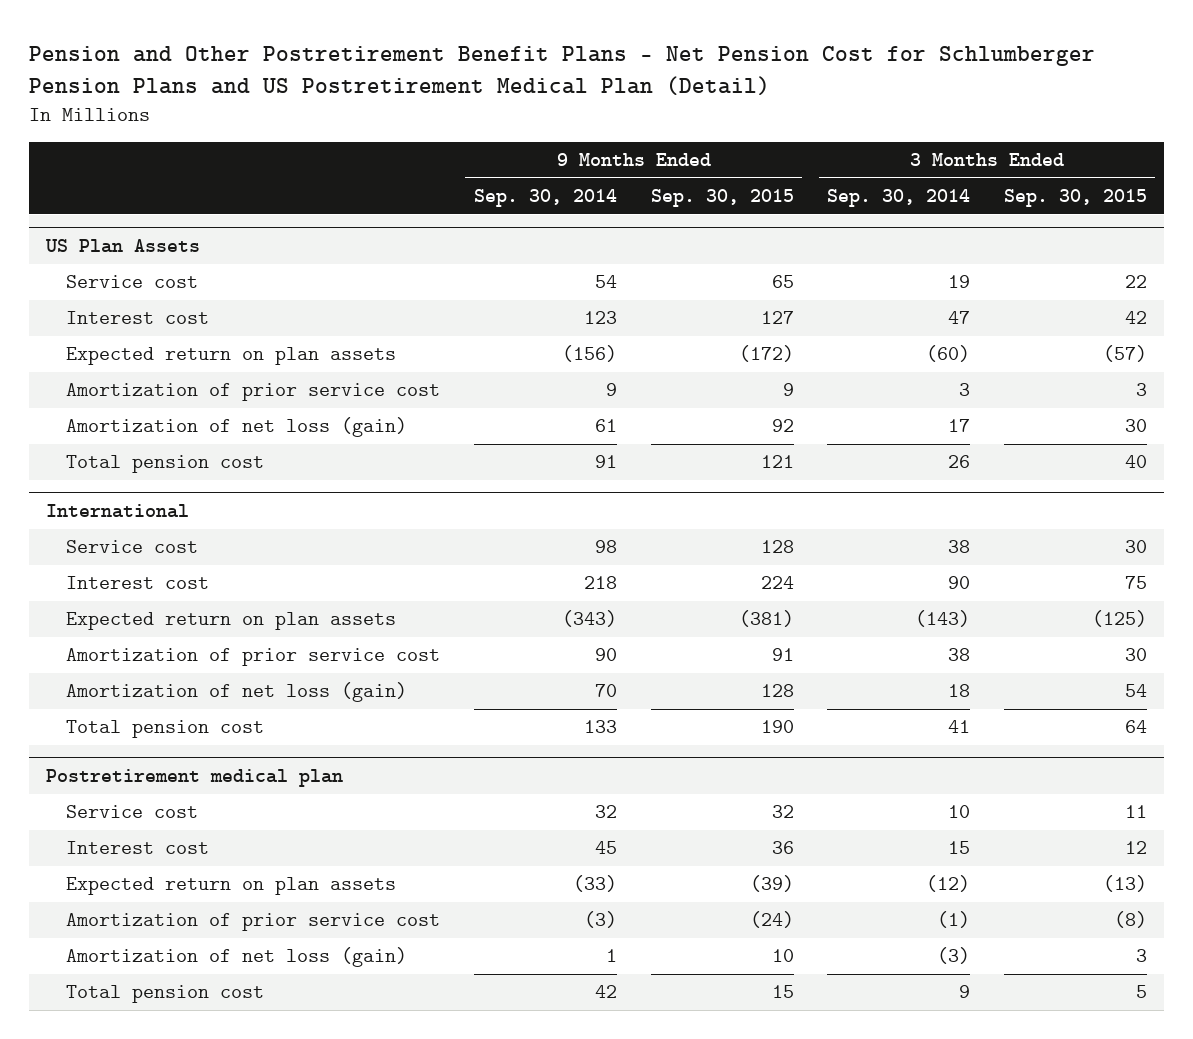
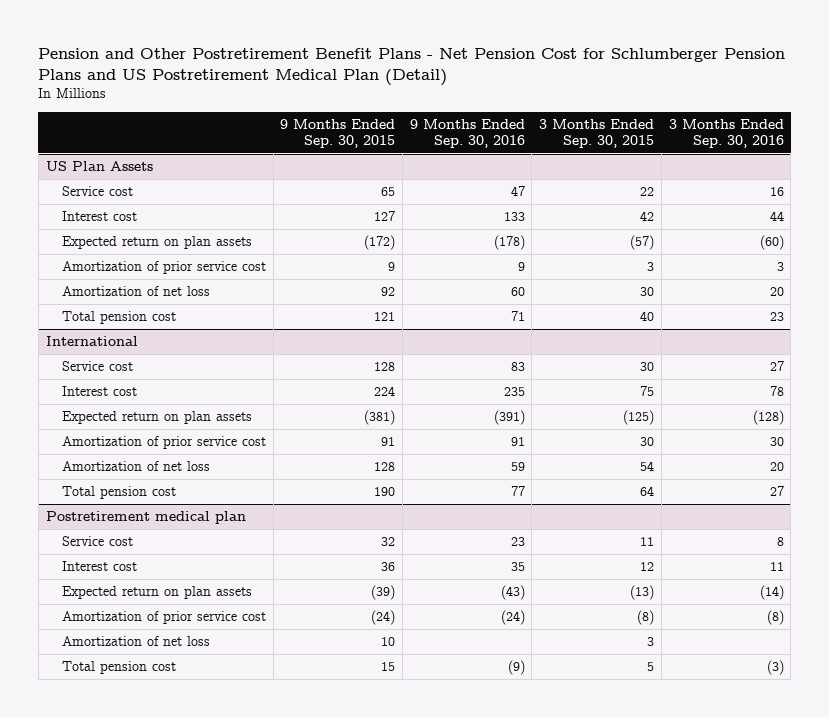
- | 9 Months Ended Sep. 30, 2014 | 9 Months Ended Sep. 30, 2015 | 3 Months Ended Sep. 30, 2014 | 3 Months Ended Sep. 30, 2015
+ | 9 Months Ended Sep. 30, 2015 | 9 Months Ended Sep. 30, 2016 | 3 Months Ended Sep. 30, 2015 | 3 Months Ended Sep. 30, 2016
@ US Plan Assets
- Amortization of net loss (gain) | 61 | 92 | 17 | 30
+ Amortization of net loss | 92 | 60 | 30 | 20
@ International
- Amortization of net loss (gain) | 70 | 128 | 18 | 54
+ Amortization of net loss | 128 | 59 | 54 | 20
@ Postretirement medical plan
- Amortization of net loss (gain) | 1 | 10 | (3) | 3
+ Amortization of net loss | 10 | | 3 |

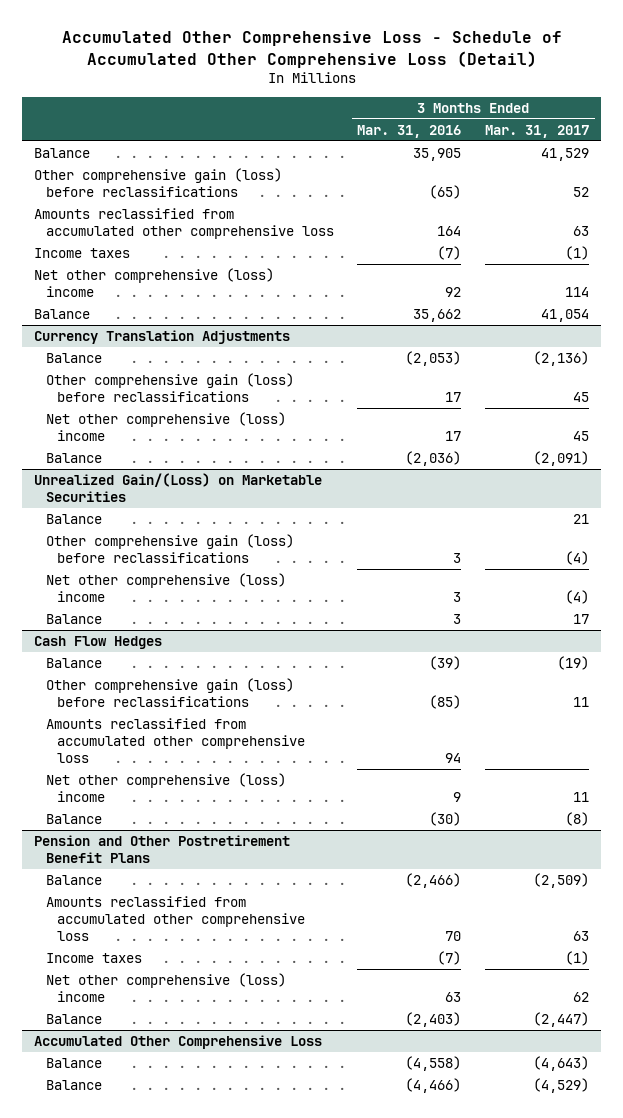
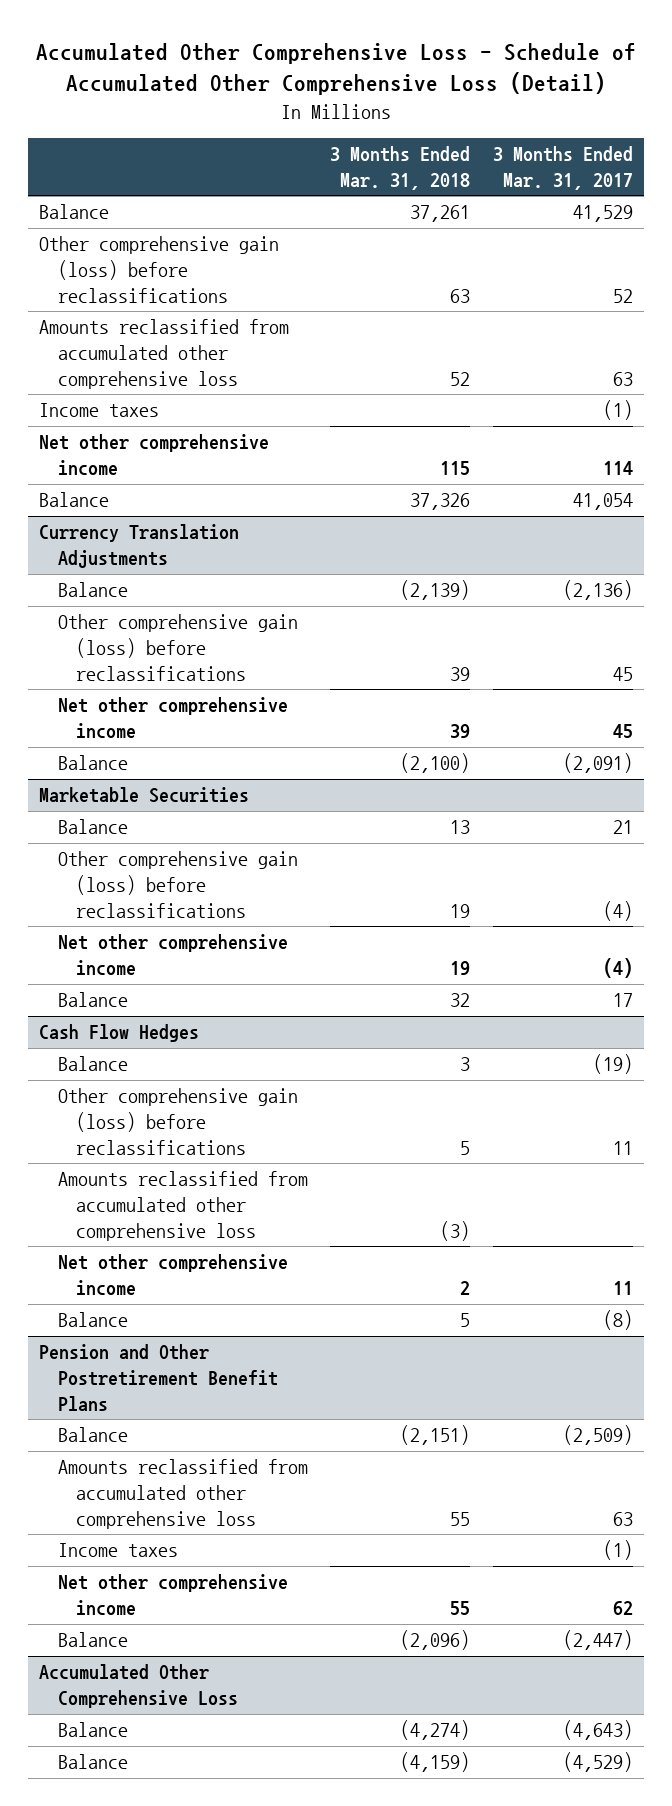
- | 3 Months Ended Mar. 31, 2016 | 3 Months Ended Mar. 31, 2017
+ | 3 Months Ended Mar. 31, 2018 | 3 Months Ended Mar. 31, 2017
- Net other comprehensive (loss) income | 92 | 114
+ Net other comprehensive income | 115 | 114
@ Currency Translation Adjustments
- Net other comprehensive (loss) income | 17 | 45
+ Net other comprehensive income | 39 | 45
- Unrealized Gain/(Loss) on Marketable Securities
+ Marketable Securities
- Net other comprehensive (loss) income | 3 | (4)
+ Net other comprehensive income | 19 | (4)
@ Cash Flow Hedges
- Net other comprehensive (loss) income | 9 | 11
+ Net other comprehensive income | 2 | 11
@ Pension and Other Postretirement Benefit Plans
- Net other comprehensive (loss) income | 63 | 62
+ Net other comprehensive income | 55 | 62

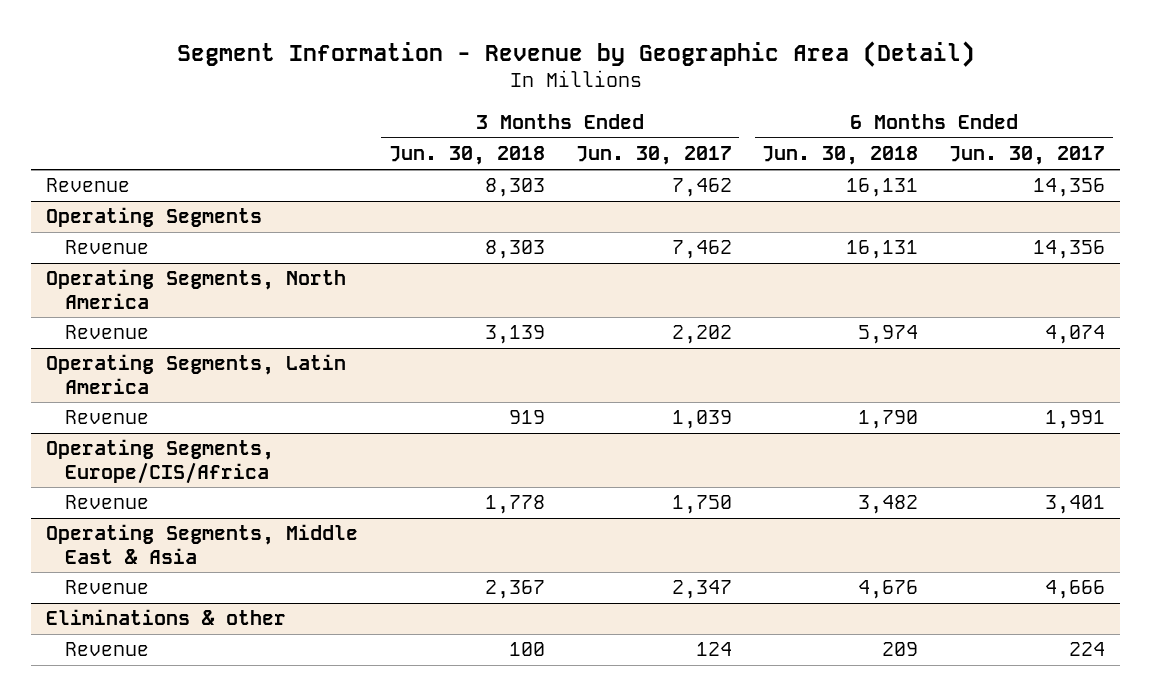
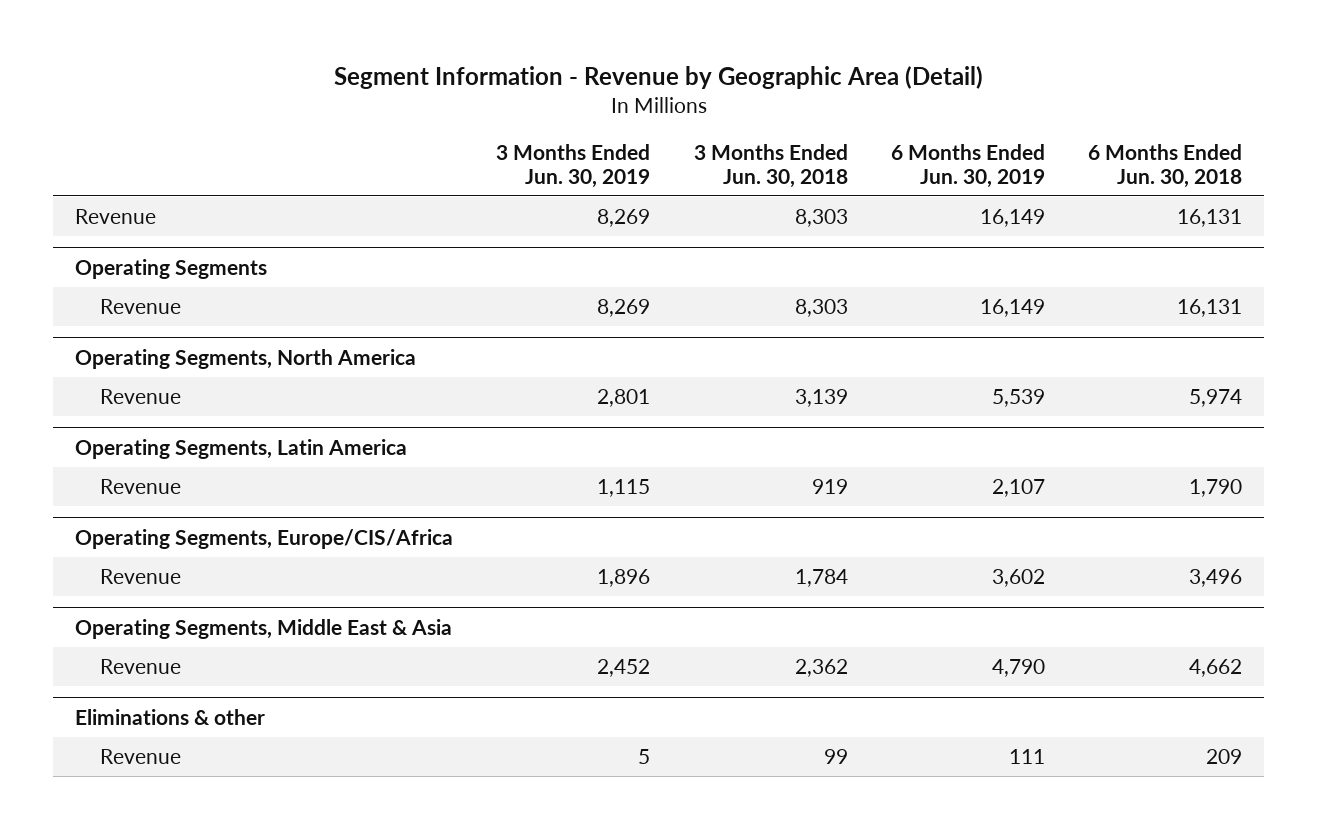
- | 3 Months Ended Jun. 30, 2018 | 3 Months Ended Jun. 30, 2017 | 6 Months Ended Jun. 30, 2018 | 6 Months Ended Jun. 30, 2017
+ | 3 Months Ended Jun. 30, 2019 | 3 Months Ended Jun. 30, 2018 | 6 Months Ended Jun. 30, 2019 | 6 Months Ended Jun. 30, 2018
@ Operating Segments, Europe/CIS/Africa
- Revenue | 1,778 | 1,750 | 3,482 | 3,401
+ Revenue | 1,896 | 1,784 | 3,602 | 3,496
@ Operating Segments, Middle East & Asia
- Revenue | 2,367 | 2,347 | 4,676 | 4,666
+ Revenue | 2,452 | 2,362 | 4,790 | 4,662
@ Eliminations & other
- Revenue | 100 | 124 | 209 | 224
+ Revenue | 5 | 99 | 111 | 209

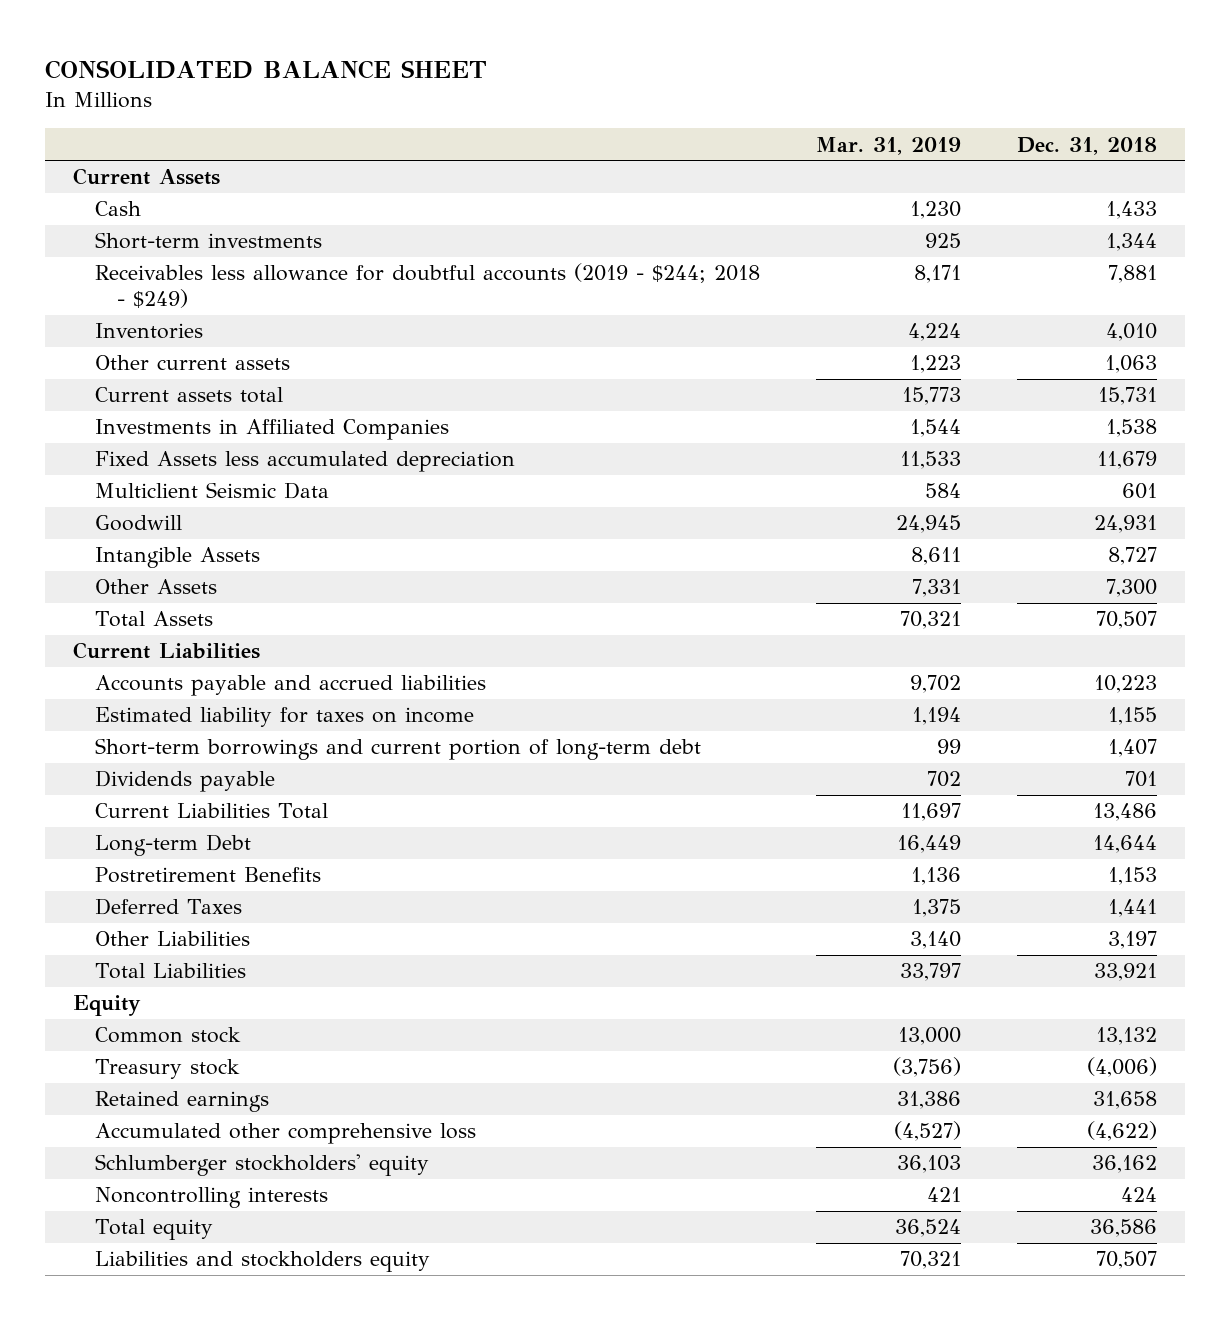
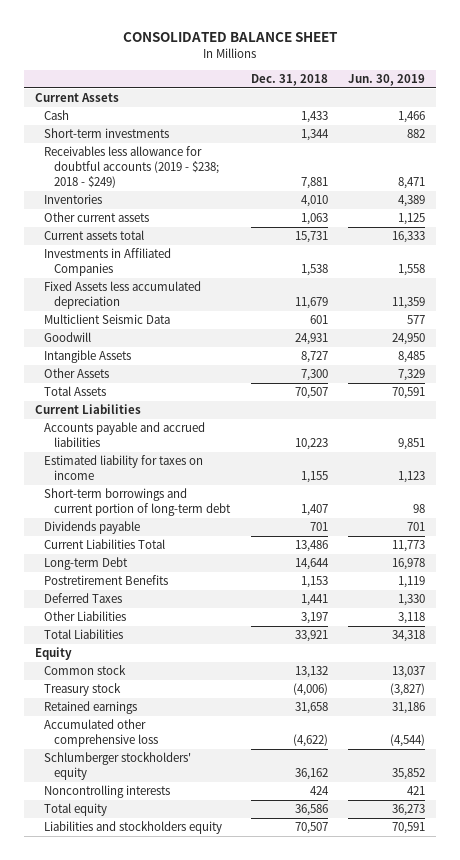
- | Mar. 31, 2019 | Dec. 31, 2018
+ | Dec. 31, 2018 | Jun. 30, 2019
- Receivables less allowance for doubtful accounts (2019 - $244; 2018 - $249) | 8,171 | 7,881
+ Receivables less allowance for doubtful accounts (2019 - $238; 2018 - $249) | 7,881 | 8,471

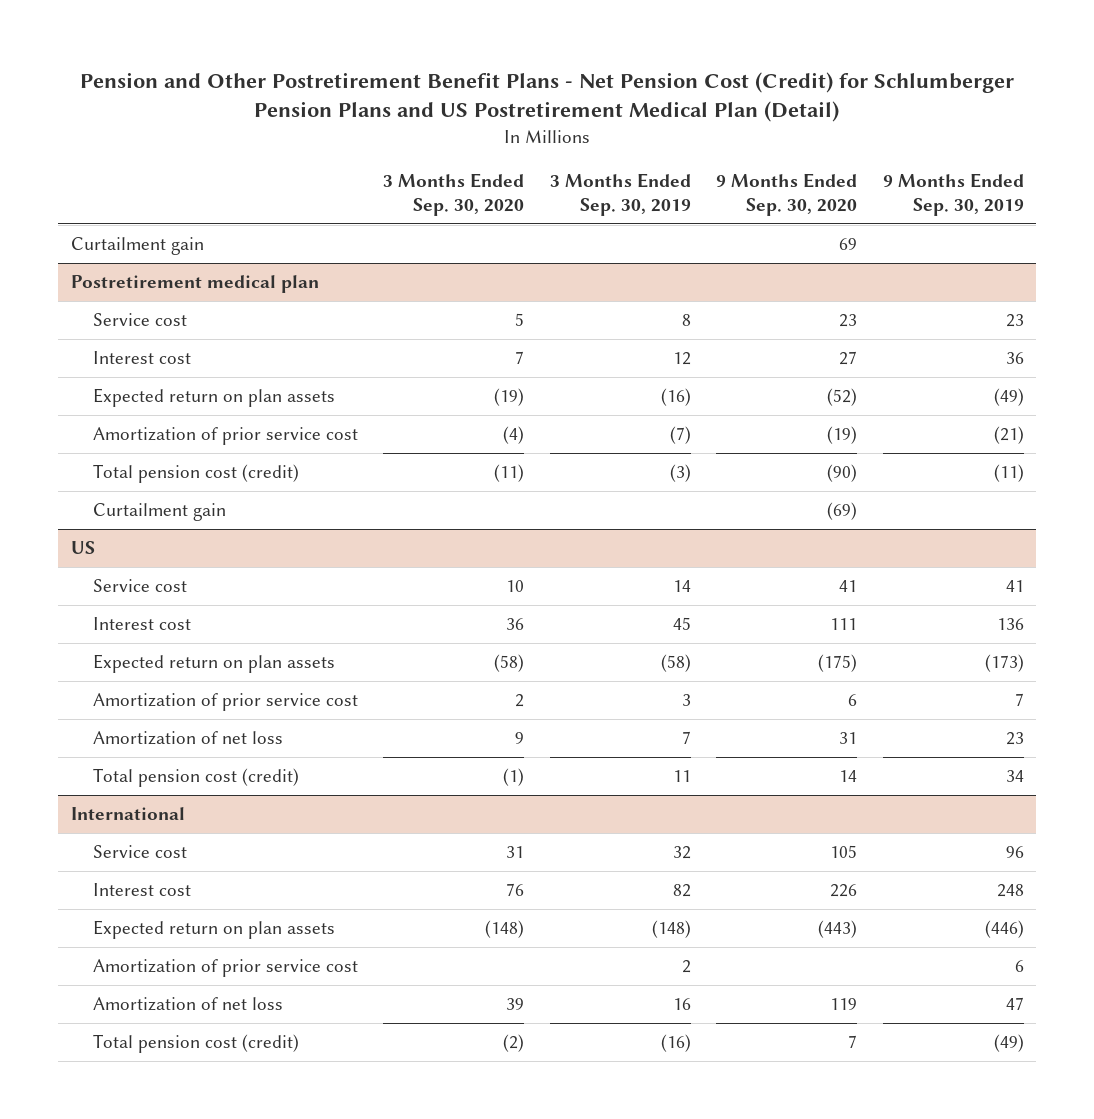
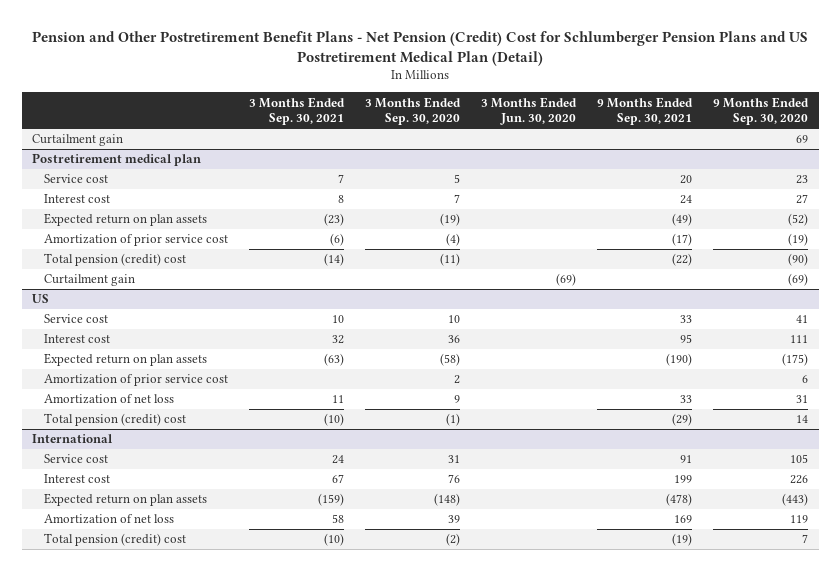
- Pension and Other Postretirement Benefit Plans - Net Pension Cost (Credit) for Schlumberger Pension Plans and US Postretirement Medical Plan (Detail)
+ Pension and Other Postretirement Benefit Plans - Net Pension (Credit) Cost for Schlumberger Pension Plans and US Postretirement Medical Plan (Detail)
- | 3 Months Ended Sep. 30, 2020 | 3 Months Ended Sep. 30, 2019 | 9 Months Ended Sep. 30, 2020 | 9 Months Ended Sep. 30, 2019
+ | 3 Months Ended Sep. 30, 2021 | 3 Months Ended Sep. 30, 2020 | 3 Months Ended Jun. 30, 2020 | 9 Months Ended Sep. 30, 2021 | 9 Months Ended Sep. 30, 2020
@ Postretirement medical plan
- Total pension cost (credit) | (11) | (3) | (90) | (11)
+ Total pension (credit) cost | (14) | (11) | | (22) | (90)
@ US
- Total pension cost (credit) | (1) | 11 | 14 | 34
+ Total pension (credit) cost | (10) | (1) | | (29) | 14
@ International
- Amortization of prior service cost | | 2 | | 6
- Total pension cost (credit) | (2) | (16) | 7 | (49)
+ Total pension (credit) cost | (10) | (2) | | (19) | 7

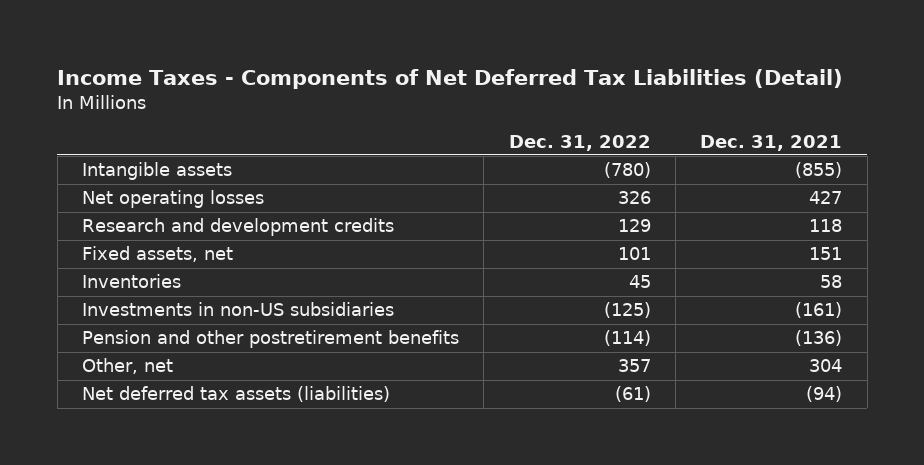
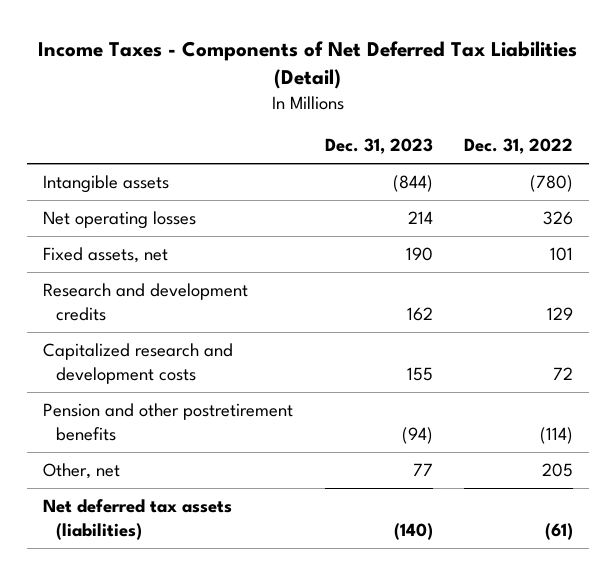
- | Dec. 31, 2022 | Dec. 31, 2021
+ | Dec. 31, 2023 | Dec. 31, 2022
- Inventories | 45 | 58
- Investments in non-US subsidiaries | (125) | (161)
moved down: Research and development credits | 162 | 129
+ Capitalized research and development costs | 155 | 72
- Other, net | 357 | 304
+ Other, net | 77 | 205

